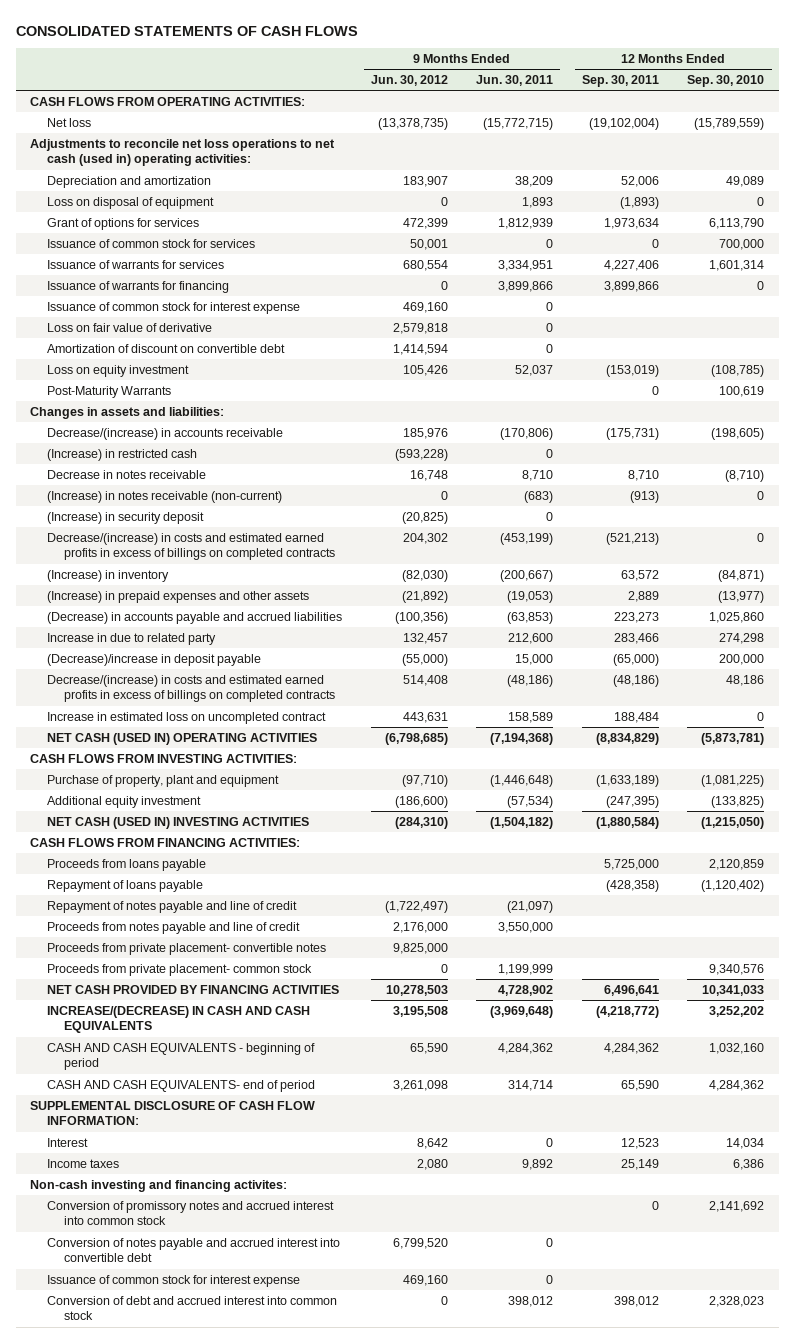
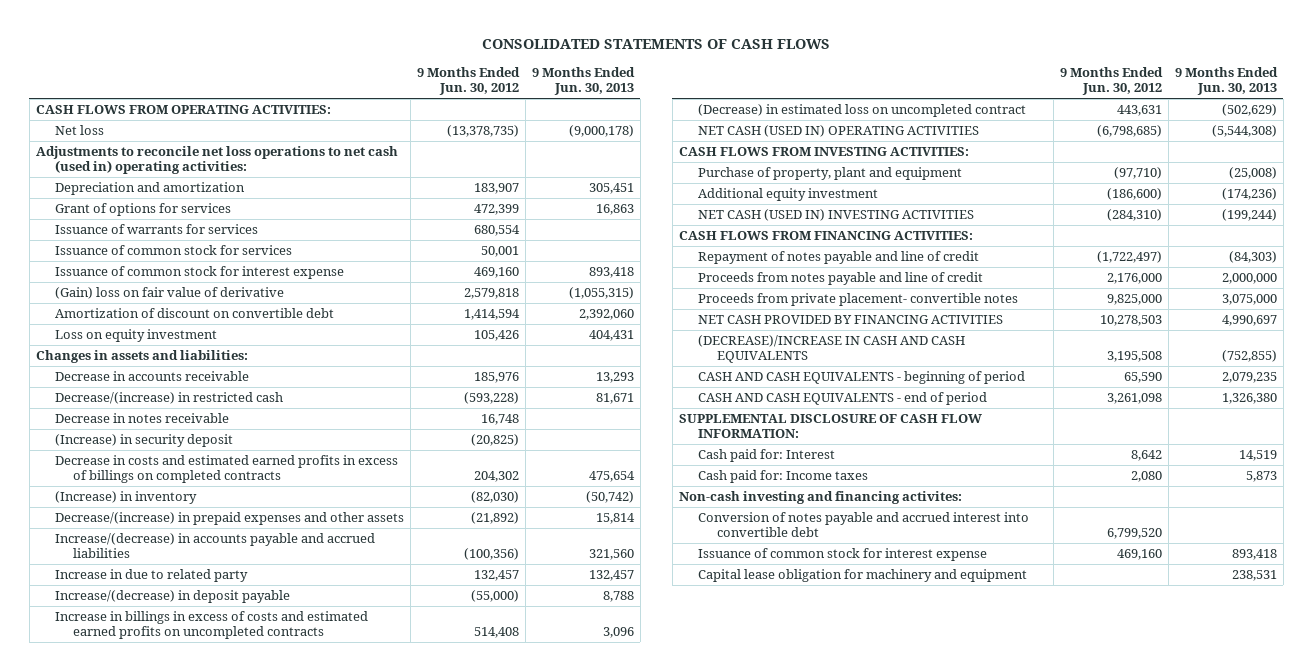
- | 9 Months Ended Jun. 30, 2012 | 9 Months Ended Jun. 30, 2011 | 12 Months Ended Sep. 30, 2011 | 12 Months Ended Sep. 30, 2010
+ | 9 Months Ended Jun. 30, 2012 | 9 Months Ended Jun. 30, 2013
- Loss on disposal of equipment | 0 | 1,893 | (1,893) | 0
- Issuance of warrants for financing | 0 | 3,899,866 | 3,899,866 | 0
moved down: Issuance of common stock for services | 50,001 |
- Loss on fair value of derivative | 2,579,818 | 0 | |
+ (Gain) loss on fair value of derivative | 2,579,818 | (1,055,315)
- Post-Maturity Warrants | | | 0 | 100,619
- Decrease/(increase) in accounts receivable | 185,976 | (170,806) | (175,731) | (198,605)
- (Increase) in restricted cash | (593,228) | 0 | |
+ Decrease in accounts receivable | 185,976 | 13,293
+ Decrease/(increase) in restricted cash | (593,228) | 81,671
- (Increase) in notes receivable (non-current) | 0 | (683) | (913) | 0
- Decrease/(increase) in costs and estimated earned profits in excess of billings on completed contracts | 204,302 | (453,199) | (521,213) | 0
+ Decrease in costs and estimated earned profits in excess of billings on completed contracts | 204,302 | 475,654
- (Increase) in prepaid expenses and other assets | (21,892) | (19,053) | 2,889 | (13,977)
- (Decrease) in accounts payable and accrued liabilities | (100,356) | (63,853) | 223,273 | 1,025,860
+ Decrease/(increase) in prepaid expenses and other assets | (21,892) | 15,814
+ Increase/(decrease) in accounts payable and accrued liabilities | (100,356) | 321,560
- (Decrease)/increase in deposit payable | (55,000) | 15,000 | (65,000) | 200,000
- Decrease/(increase) in costs and estimated earned profits in excess of billings on completed contracts | 514,408 | (48,186) | (48,186) | 48,186
- Increase in estimated loss on uncompleted contract | 443,631 | 158,589 | 188,484 | 0
+ Increase/(decrease) in deposit payable | (55,000) | 8,788
+ Increase in billings in excess of costs and estimated earned profits on uncompleted contracts | 514,408 | 3,096
+ (Decrease) in estimated loss on uncompleted contract | 443,631 | (502,629)
- Proceeds from loans payable | | | 5,725,000 | 2,120,859
- Repayment of loans payable | | | (428,358) | (1,120,402)
- Proceeds from private placement- common stock | 0 | 1,199,999 | | 9,340,576
- INCREASE/(DECREASE) IN CASH AND CASH EQUIVALENTS | 3,195,508 | (3,969,648) | (4,218,772) | 3,252,202
+ (DECREASE)/INCREASE IN CASH AND CASH EQUIVALENTS | 3,195,508 | (752,855)
- CASH AND CASH EQUIVALENTS- end of period | 3,261,098 | 314,714 | 65,590 | 4,284,362
+ CASH AND CASH EQUIVALENTS - end of period | 3,261,098 | 1,326,380
- Interest | 8,642 | 0 | 12,523 | 14,034
- Income taxes | 2,080 | 9,892 | 25,149 | 6,386
+ Cash paid for: Interest | 8,642 | 14,519
+ Cash paid for: Income taxes | 2,080 | 5,873
- Conversion of promissory notes and accrued interest into common stock | | | 0 | 2,141,692
- Conversion of debt and accrued interest into common stock | 0 | 398,012 | 398,012 | 2,328,023
+ Capital lease obligation for machinery and equipment | | 238,531

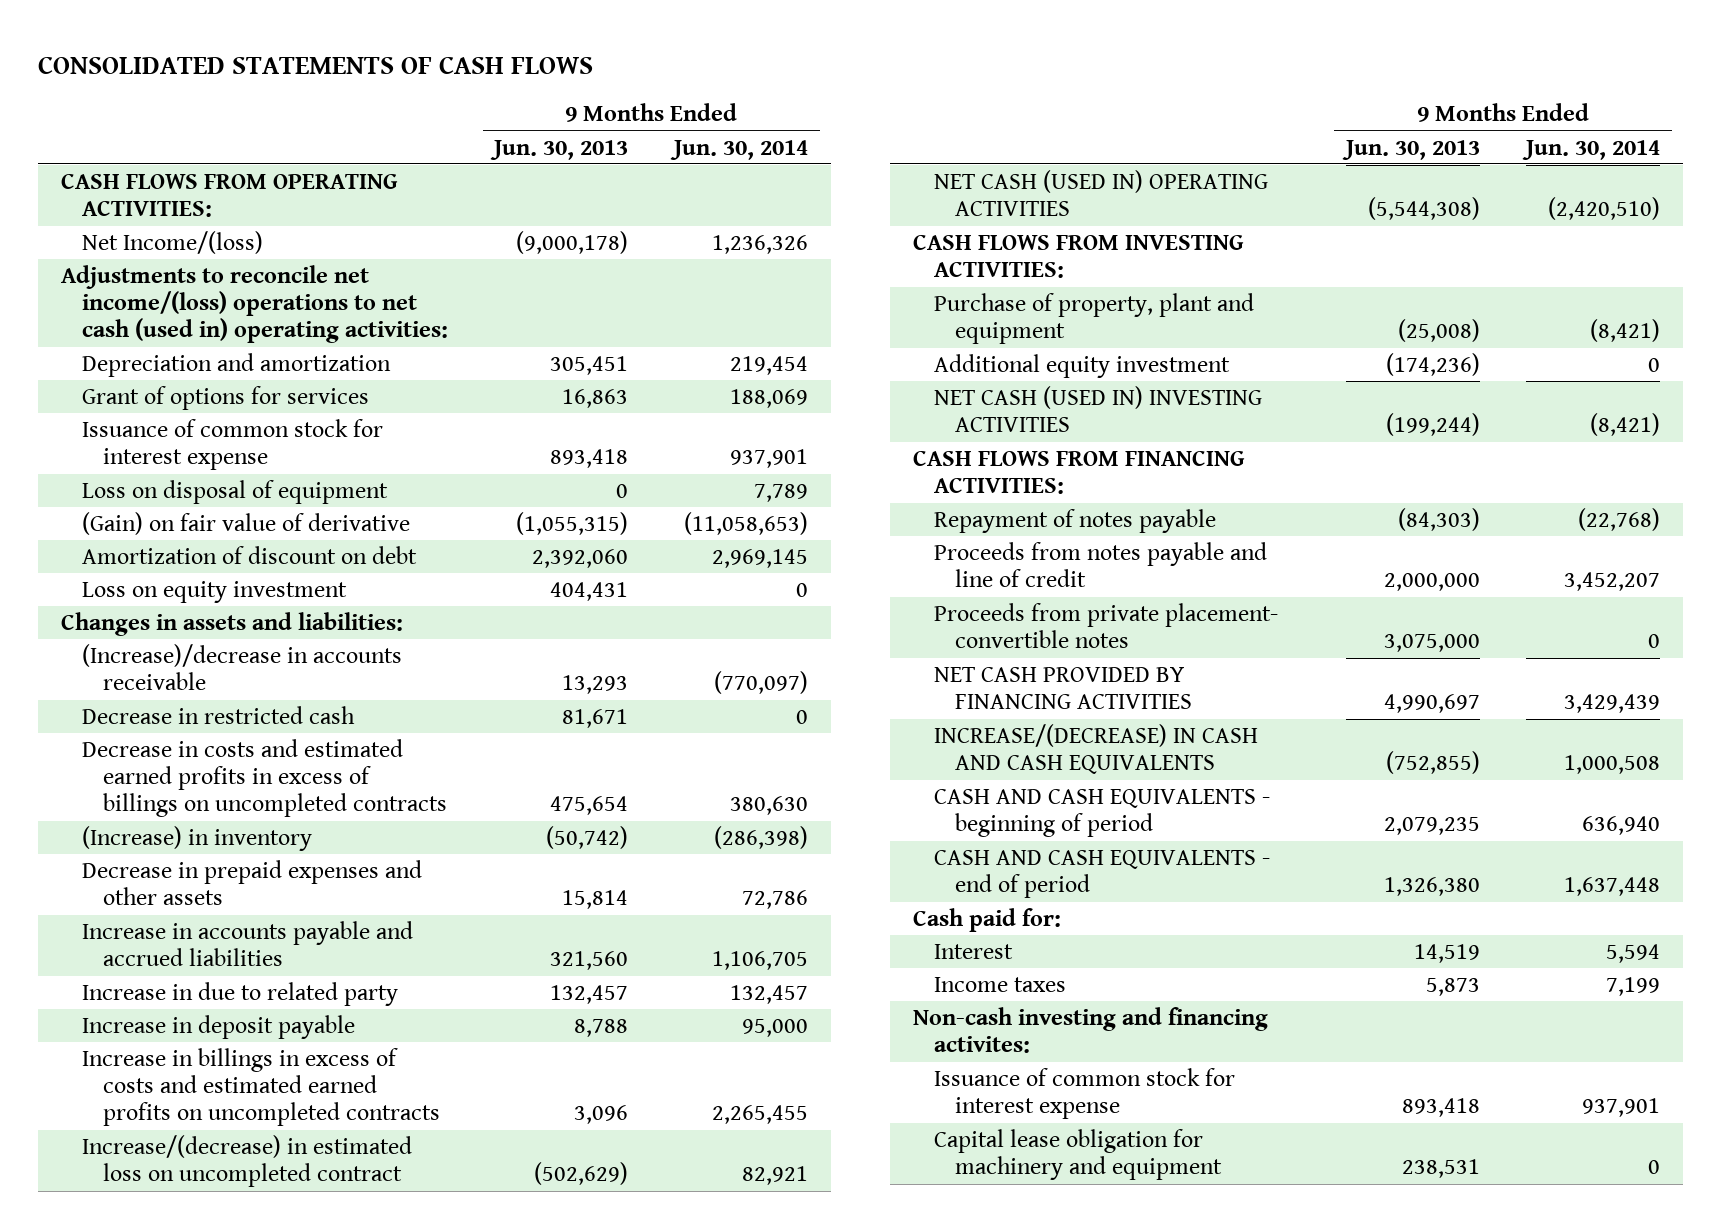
- | 9 Months Ended Jun. 30, 2012 | 9 Months Ended Jun. 30, 2013
+ | 9 Months Ended Jun. 30, 2013 | 9 Months Ended Jun. 30, 2014
- Net loss | (13,378,735) | (9,000,178)
- Adjustments to reconcile net loss operations to net cash (used in) operating activities:
+ Net Income/(loss) | (9,000,178) | 1,236,326
+ Adjustments to reconcile net income/(loss) operations to net cash (used in) operating activities:
- Issuance of warrants for services | 680,554 |
- Issuance of common stock for services | 50,001 |
- (Gain) loss on fair value of derivative | 2,579,818 | (1,055,315)
- Amortization of discount on convertible debt | 1,414,594 | 2,392,060
+ Loss on disposal of equipment | 0 | 7,789
+ (Gain) on fair value of derivative | (1,055,315) | (11,058,653)
+ Amortization of discount on debt | 2,392,060 | 2,969,145
- Decrease in accounts receivable | 185,976 | 13,293
- Decrease/(increase) in restricted cash | (593,228) | 81,671
- Decrease in notes receivable | 16,748 |
- (Increase) in security deposit | (20,825) |
- Decrease in costs and estimated earned profits in excess of billings on completed contracts | 204,302 | 475,654
+ (Increase)/decrease in accounts receivable | 13,293 | (770,097)
+ Decrease in restricted cash | 81,671 | 0
+ Decrease in costs and estimated earned profits in excess of billings on uncompleted contracts | 475,654 | 380,630
- Decrease/(increase) in prepaid expenses and other assets | (21,892) | 15,814
- Increase/(decrease) in accounts payable and accrued liabilities | (100,356) | 321,560
+ Decrease in prepaid expenses and other assets | 15,814 | 72,786
+ Increase in accounts payable and accrued liabilities | 321,560 | 1,106,705
- Increase/(decrease) in deposit payable | (55,000) | 8,788
+ Increase in deposit payable | 8,788 | 95,000
- (Decrease) in estimated loss on uncompleted contract | 443,631 | (502,629)
+ Increase/(decrease) in estimated loss on uncompleted contract | (502,629) | 82,921
- Repayment of notes payable and line of credit | (1,722,497) | (84,303)
+ Repayment of notes payable | (84,303) | (22,768)
- (DECREASE)/INCREASE IN CASH AND CASH EQUIVALENTS | 3,195,508 | (752,855)
+ INCREASE/(DECREASE) IN CASH AND CASH EQUIVALENTS | (752,855) | 1,000,508
- SUPPLEMENTAL DISCLOSURE OF CASH FLOW INFORMATION:
- Cash paid for: Interest | 8,642 | 14,519
- Cash paid for: Income taxes | 2,080 | 5,873
+ Cash paid for:
+ Interest | 14,519 | 5,594
+ Income taxes | 5,873 | 7,199
- Conversion of notes payable and accrued interest into convertible debt | 6,799,520 |

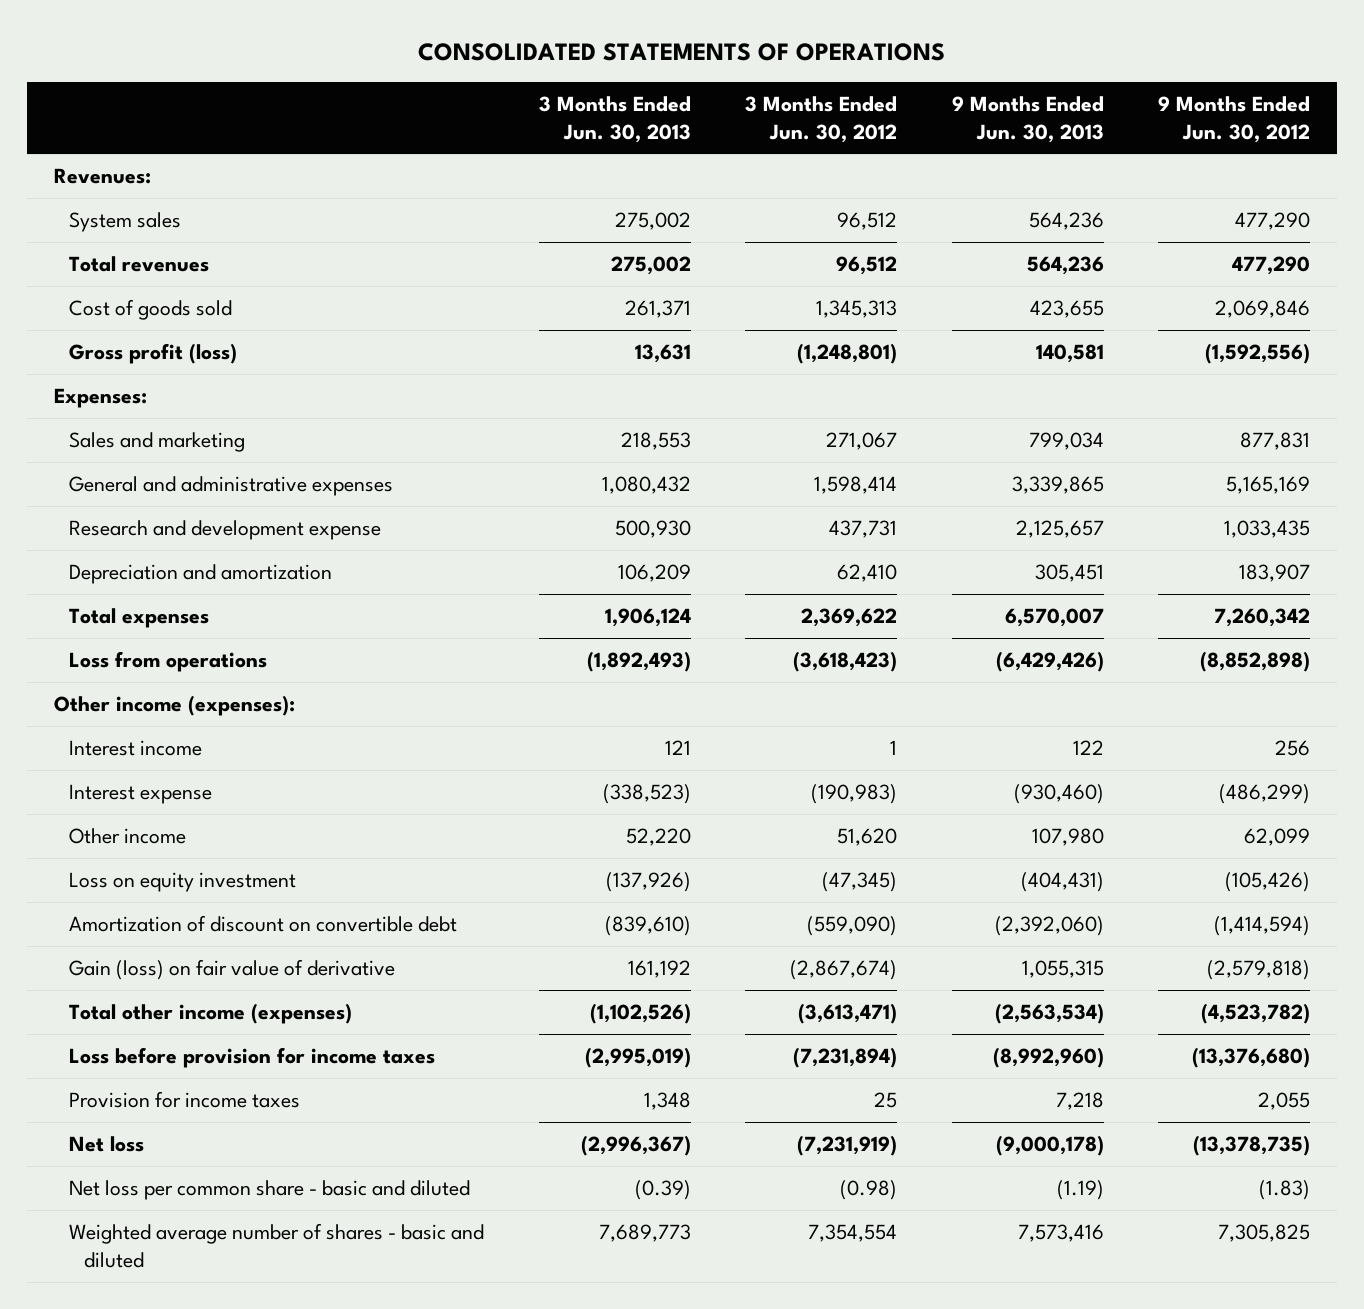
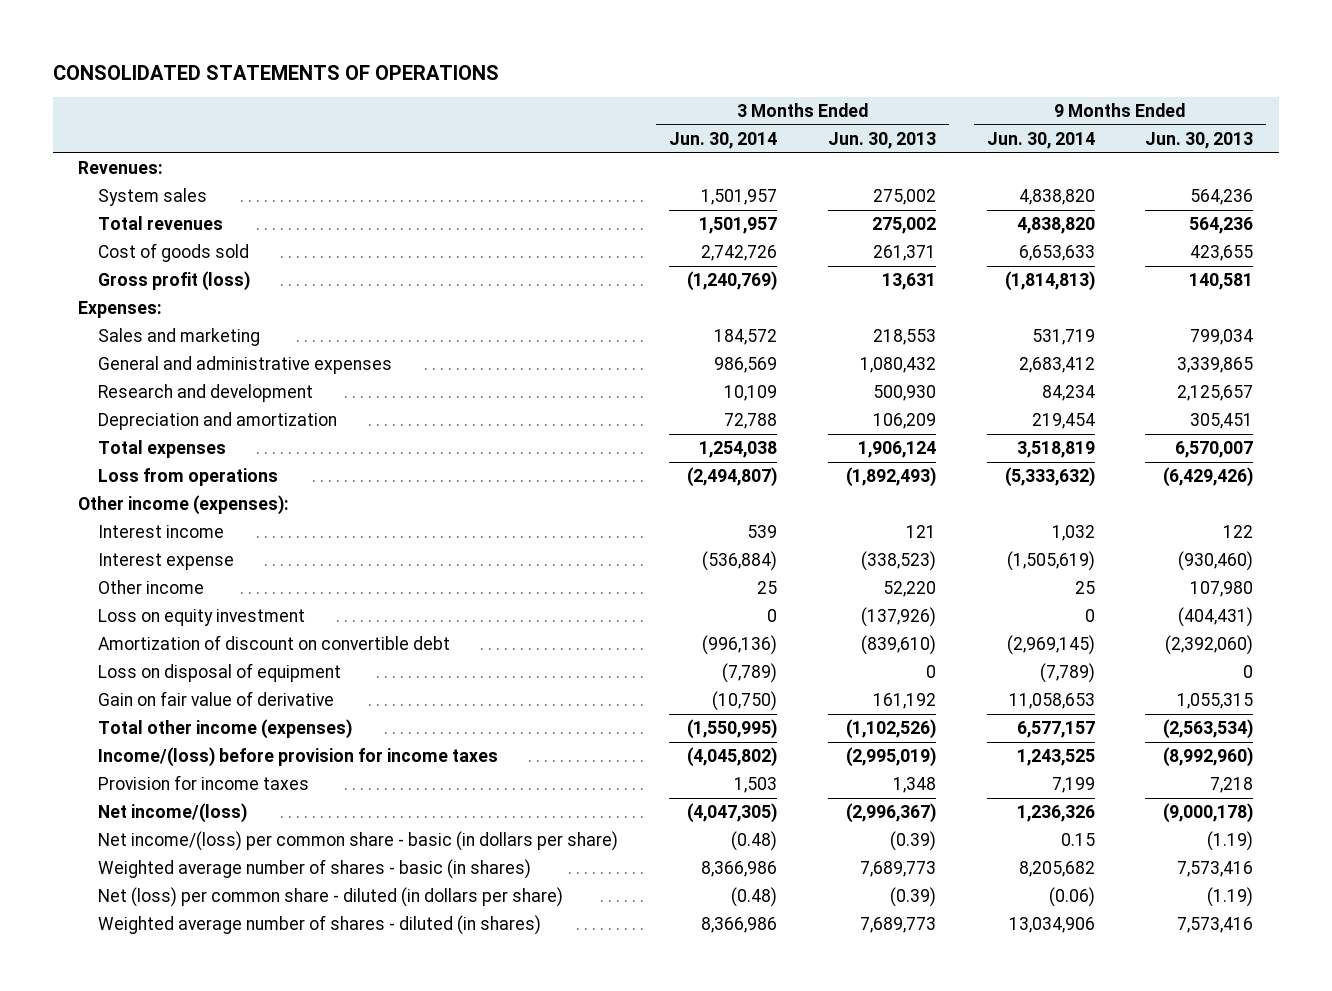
- | 3 Months Ended Jun. 30, 2013 | 3 Months Ended Jun. 30, 2012 | 9 Months Ended Jun. 30, 2013 | 9 Months Ended Jun. 30, 2012
+ | 3 Months Ended Jun. 30, 2014 | 3 Months Ended Jun. 30, 2013 | 9 Months Ended Jun. 30, 2014 | 9 Months Ended Jun. 30, 2013
- Research and development expense | 500,930 | 437,731 | 2,125,657 | 1,033,435
+ Research and development | 10,109 | 500,930 | 84,234 | 2,125,657
- Gain (loss) on fair value of derivative | 161,192 | (2,867,674) | 1,055,315 | (2,579,818)
+ Loss on disposal of equipment | (7,789) | 0 | (7,789) | 0
+ Gain on fair value of derivative | (10,750) | 161,192 | 11,058,653 | 1,055,315
- Loss before provision for income taxes | (2,995,019) | (7,231,894) | (8,992,960) | (13,376,680)
+ Income/(loss) before provision for income taxes | (4,045,802) | (2,995,019) | 1,243,525 | (8,992,960)
- Net loss | (2,996,367) | (7,231,919) | (9,000,178) | (13,378,735)
- Net loss per common share - basic and diluted | (0.39) | (0.98) | (1.19) | (1.83)
- Weighted average number of shares - basic and diluted | 7,689,773 | 7,354,554 | 7,573,416 | 7,305,825
+ Net income/(loss) | (4,047,305) | (2,996,367) | 1,236,326 | (9,000,178)
+ Net income/(loss) per common share - basic (in dollars per share) | (0.48) | (0.39) | 0.15 | (1.19)
+ Weighted average number of shares - basic (in shares) | 8,366,986 | 7,689,773 | 8,205,682 | 7,573,416
+ Net (loss) per common share - diluted (in dollars per share) | (0.48) | (0.39) | (0.06) | (1.19)
+ Weighted average number of shares - diluted (in shares) | 8,366,986 | 7,689,773 | 13,034,906 | 7,573,416

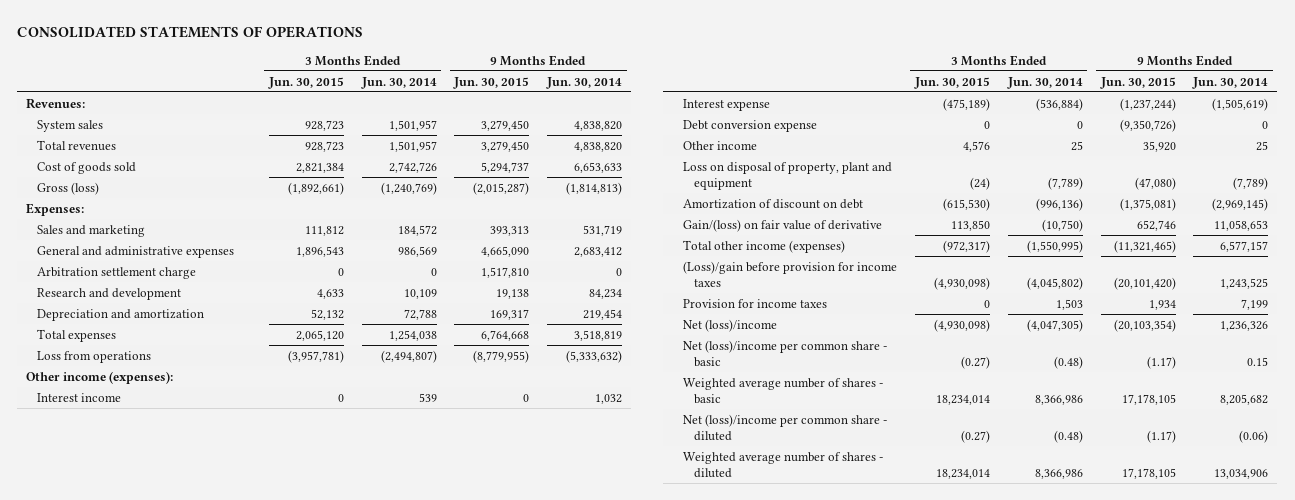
- | 3 Months Ended Jun. 30, 2014 | 3 Months Ended Jun. 30, 2013 | 9 Months Ended Jun. 30, 2014 | 9 Months Ended Jun. 30, 2013
+ | 3 Months Ended Jun. 30, 2015 | 3 Months Ended Jun. 30, 2014 | 9 Months Ended Jun. 30, 2015 | 9 Months Ended Jun. 30, 2014
- Gross profit (loss) | (1,240,769) | 13,631 | (1,814,813) | 140,581
+ Gross (loss) | (1,892,661) | (1,240,769) | (2,015,287) | (1,814,813)
+ Arbitration settlement charge | 0 | 0 | 1,517,810 | 0
+ Debt conversion expense | 0 | 0 | (9,350,726) | 0
- Loss on equity investment | 0 | (137,926) | 0 | (404,431)
- Amortization of discount on convertible debt | (996,136) | (839,610) | (2,969,145) | (2,392,060)
- Loss on disposal of equipment | (7,789) | 0 | (7,789) | 0
- Gain on fair value of derivative | (10,750) | 161,192 | 11,058,653 | 1,055,315
+ Loss on disposal of property, plant and equipment | (24) | (7,789) | (47,080) | (7,789)
+ Amortization of discount on debt | (615,530) | (996,136) | (1,375,081) | (2,969,145)
+ Gain/(loss) on fair value of derivative | 113,850 | (10,750) | 652,746 | 11,058,653
- Income/(loss) before provision for income taxes | (4,045,802) | (2,995,019) | 1,243,525 | (8,992,960)
+ (Loss)/gain before provision for income taxes | (4,930,098) | (4,045,802) | (20,101,420) | 1,243,525
- Net income/(loss) | (4,047,305) | (2,996,367) | 1,236,326 | (9,000,178)
- Net income/(loss) per common share - basic (in dollars per share) | (0.48) | (0.39) | 0.15 | (1.19)
- Weighted average number of shares - basic (in shares) | 8,366,986 | 7,689,773 | 8,205,682 | 7,573,416
- Net (loss) per common share - diluted (in dollars per share) | (0.48) | (0.39) | (0.06) | (1.19)
- Weighted average number of shares - diluted (in shares) | 8,366,986 | 7,689,773 | 13,034,906 | 7,573,416
+ Net (loss)/income | (4,930,098) | (4,047,305) | (20,103,354) | 1,236,326
+ Net (loss)/income per common share - basic | (0.27) | (0.48) | (1.17) | 0.15
+ Weighted average number of shares - basic | 18,234,014 | 8,366,986 | 17,178,105 | 8,205,682
+ Net (loss)/income per common share - diluted | (0.27) | (0.48) | (1.17) | (0.06)
+ Weighted average number of shares - diluted | 18,234,014 | 8,366,986 | 17,178,105 | 13,034,906

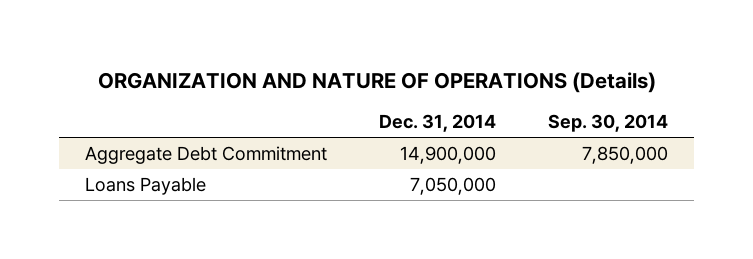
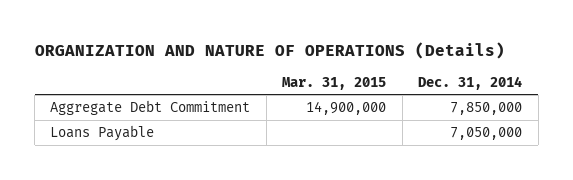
- | Dec. 31, 2014 | Sep. 30, 2014
+ | Mar. 31, 2015 | Dec. 31, 2014
- Aggregate Debt Commitment | 14,900,000 | 7,850,000
+ Aggregate Debt Commitment | 14,900,000 | 7,850,000

